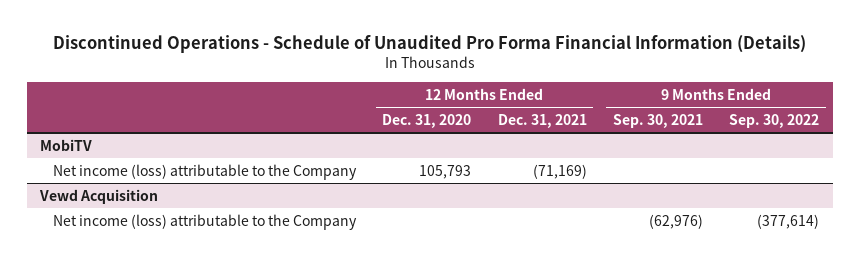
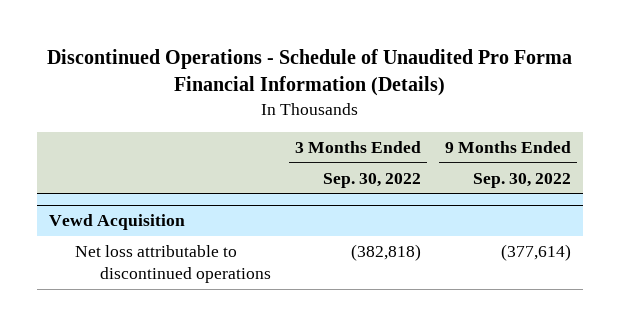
- | 12 Months Ended Dec. 31, 2020 | 12 Months Ended Dec. 31, 2021 | 9 Months Ended Sep. 30, 2021 | 9 Months Ended Sep. 30, 2022
+ | 3 Months Ended Sep. 30, 2022 | 9 Months Ended Sep. 30, 2022
- MobiTV
- Net income (loss) attributable to the Company | 105,793 | (71,169) | |
@ Vewd Acquisition
- Net income (loss) attributable to the Company | | | (62,976) | (377,614)
+ Net loss attributable to discontinued operations | (382,818) | (377,614)

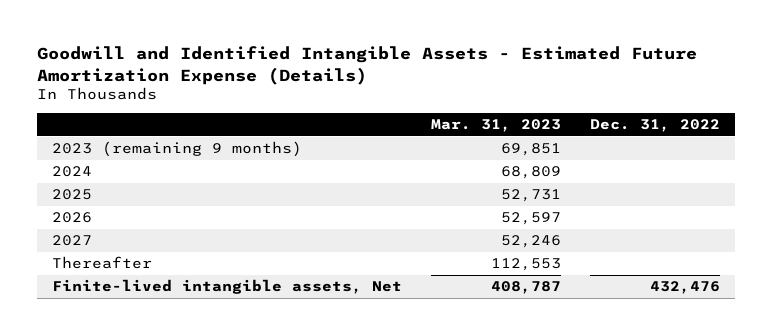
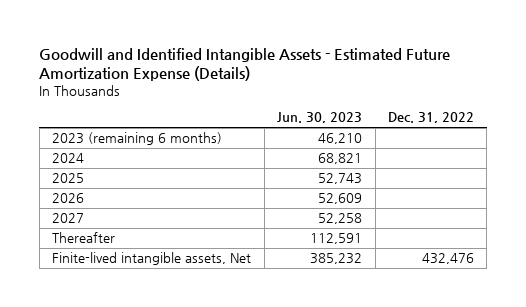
- | Mar. 31, 2023 | Dec. 31, 2022
+ | Jun. 30, 2023 | Dec. 31, 2022
- 2023 (remaining 9 months) | 69,851 |
+ 2023 (remaining 6 months) | 46,210 |

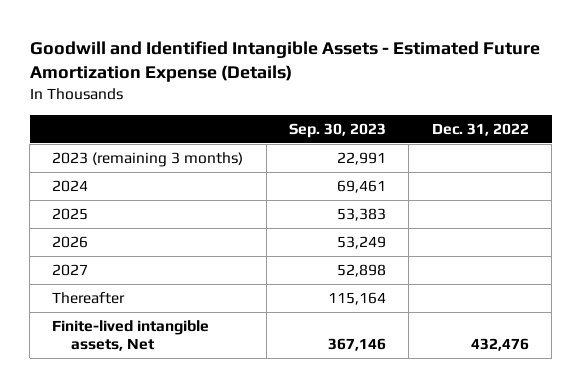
- | Jun. 30, 2023 | Dec. 31, 2022
+ | Sep. 30, 2023 | Dec. 31, 2022
- 2023 (remaining 6 months) | 46,210 |
+ 2023 (remaining 3 months) | 22,991 |

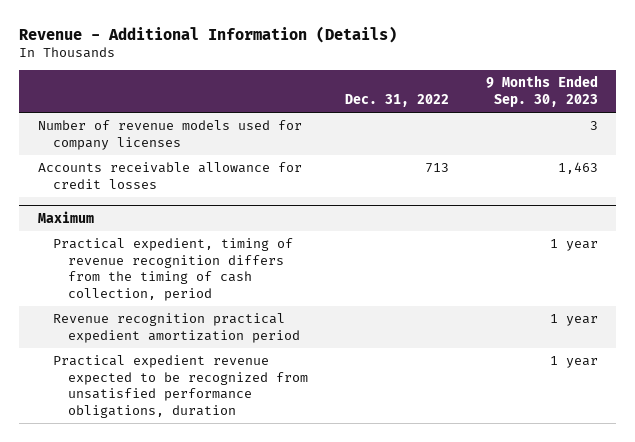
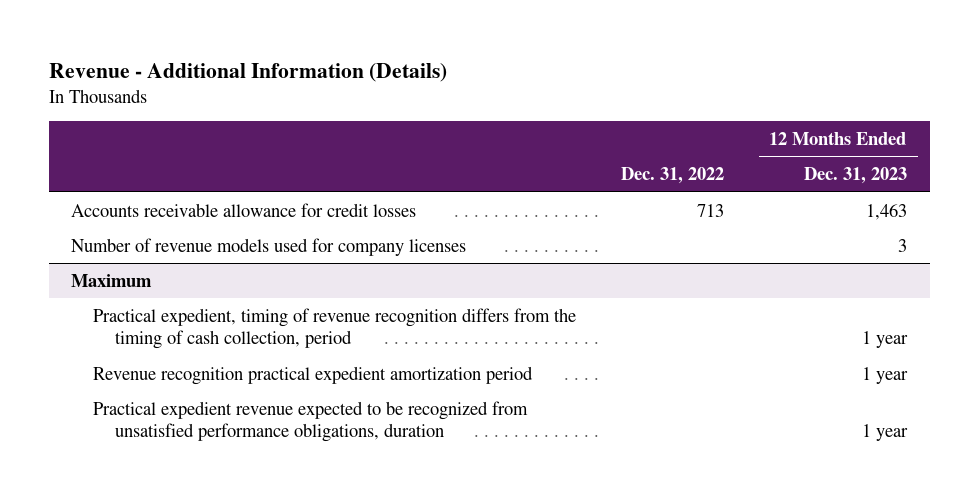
- | Dec. 31, 2022 | 9 Months Ended Sep. 30, 2023
+ | Dec. 31, 2022 | 12 Months Ended Dec. 31, 2023
moved down: Number of revenue models used for company licenses | | 3

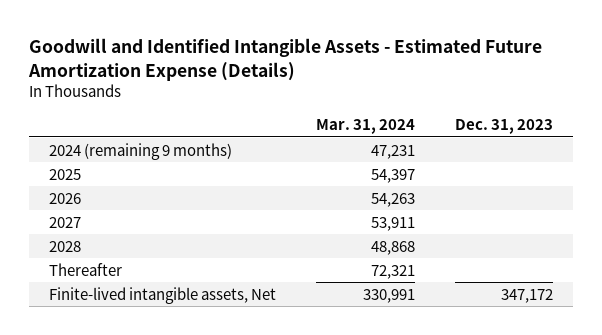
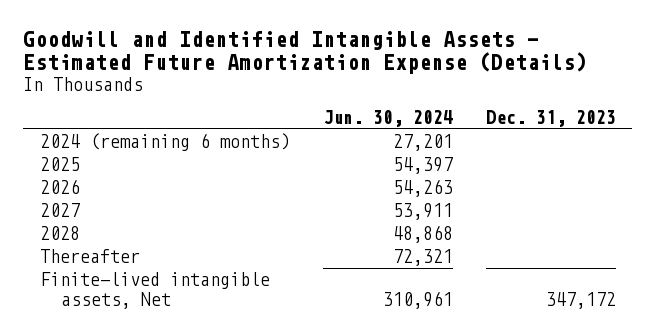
- | Mar. 31, 2024 | Dec. 31, 2023
+ | Jun. 30, 2024 | Dec. 31, 2023
- 2024 (remaining 9 months) | 47,231 |
+ 2024 (remaining 6 months) | 27,201 |

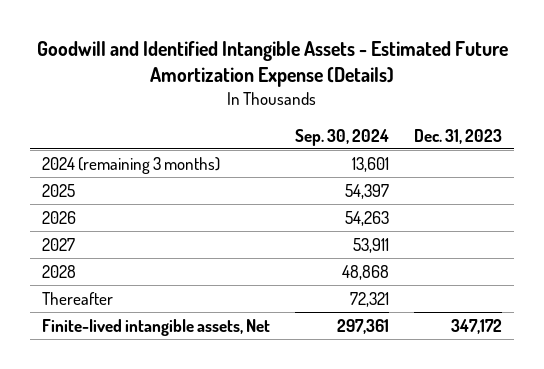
- | Jun. 30, 2024 | Dec. 31, 2023
+ | Sep. 30, 2024 | Dec. 31, 2023
- 2024 (remaining 6 months) | 27,201 |
+ 2024 (remaining 3 months) | 13,601 |

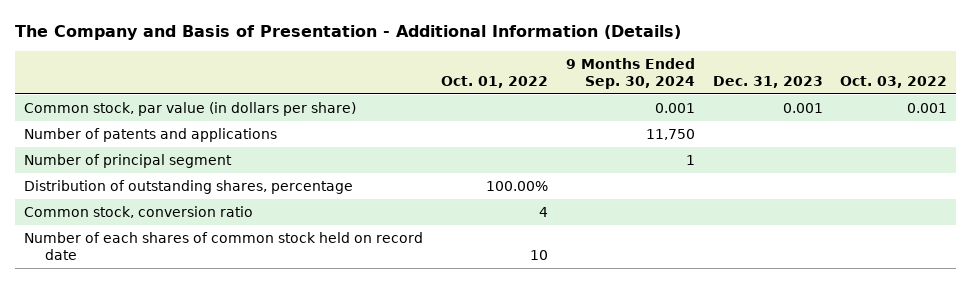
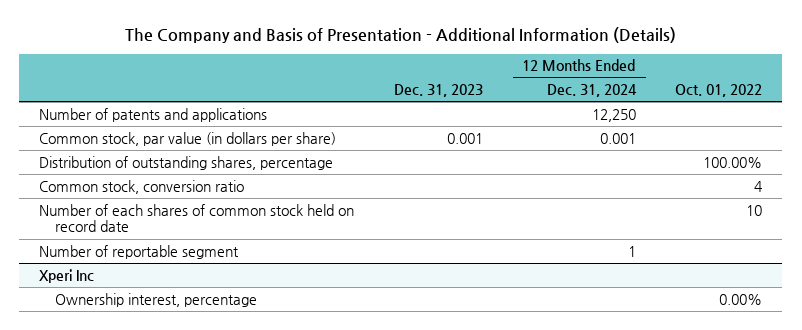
- | Oct. 01, 2022 | 9 Months Ended Sep. 30, 2024 | Dec. 31, 2023 | Oct. 03, 2022
+ | Dec. 31, 2023 | 12 Months Ended Dec. 31, 2024 | Oct. 01, 2022
- Number of principal segment | | 1 | |
moved down: Common stock, par value (in dollars per share) | 0.001 | 0.001 |
+ Number of reportable segment | | 1 |
+ Xperi Inc
+ Ownership interest, percentage | | | 0.00%

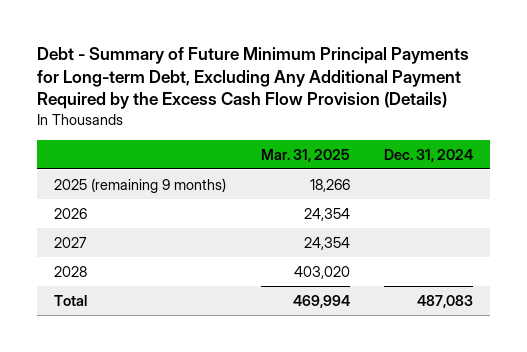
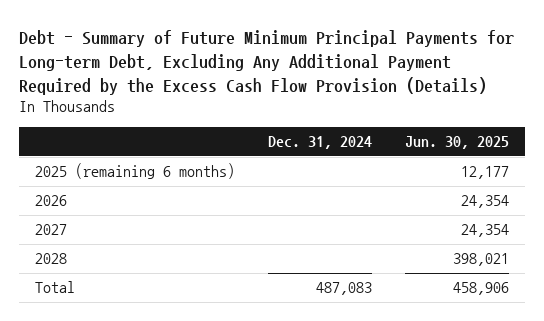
- | Mar. 31, 2025 | Dec. 31, 2024
+ | Dec. 31, 2024 | Jun. 30, 2025
- 2025 (remaining 9 months) | 18,266 |
+ 2025 (remaining 6 months) | | 12,177

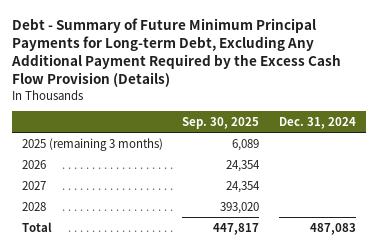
- | Dec. 31, 2024 | Jun. 30, 2025
+ | Sep. 30, 2025 | Dec. 31, 2024
- 2025 (remaining 6 months) | | 12,177
+ 2025 (remaining 3 months) | 6,089 |

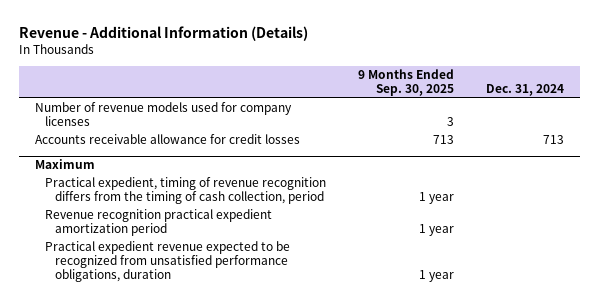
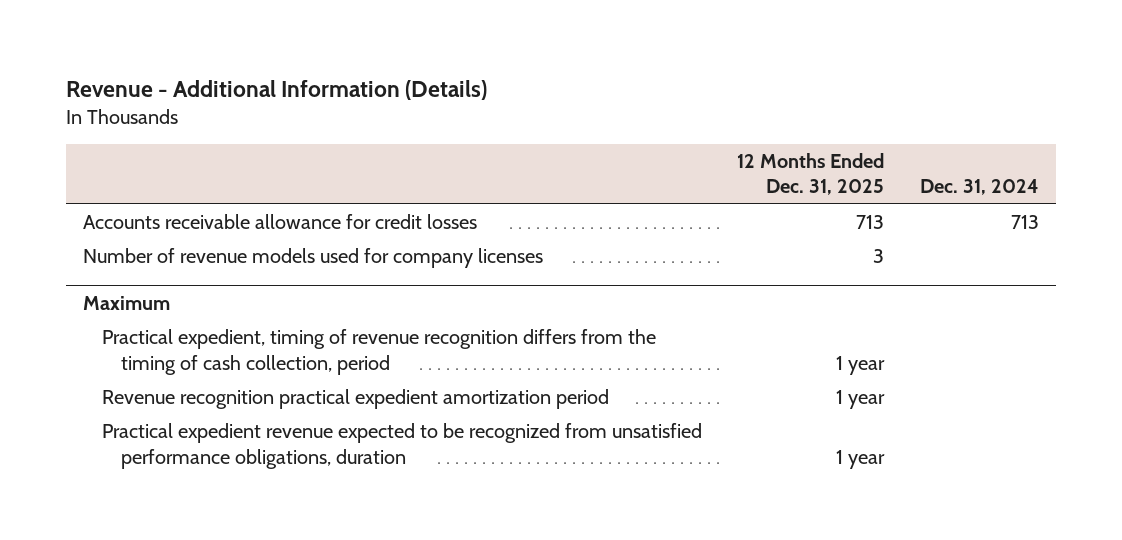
- | 9 Months Ended Sep. 30, 2025 | Dec. 31, 2024
+ | 12 Months Ended Dec. 31, 2025 | Dec. 31, 2024
moved down: Number of revenue models used for company licenses | 3 |

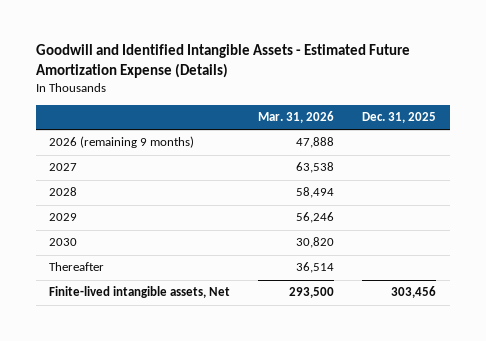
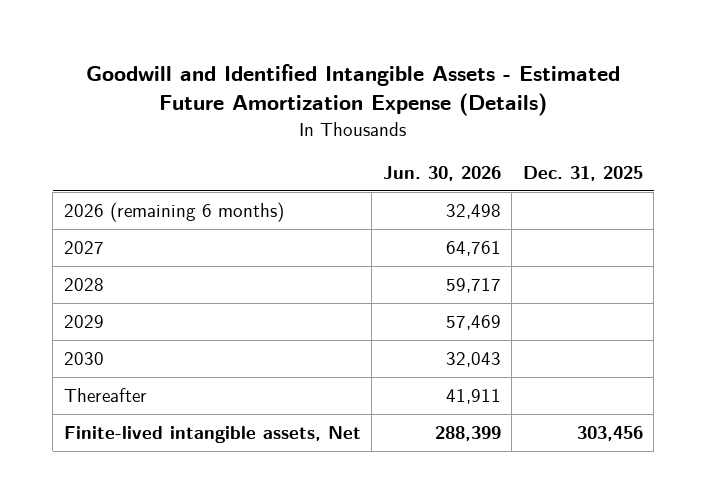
- | Mar. 31, 2026 | Dec. 31, 2025
+ | Jun. 30, 2026 | Dec. 31, 2025
- 2026 (remaining 9 months) | 47,888 |
+ 2026 (remaining 6 months) | 32,498 |

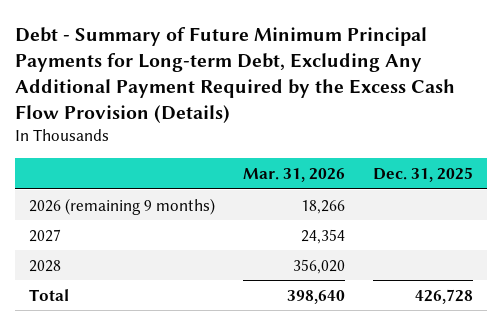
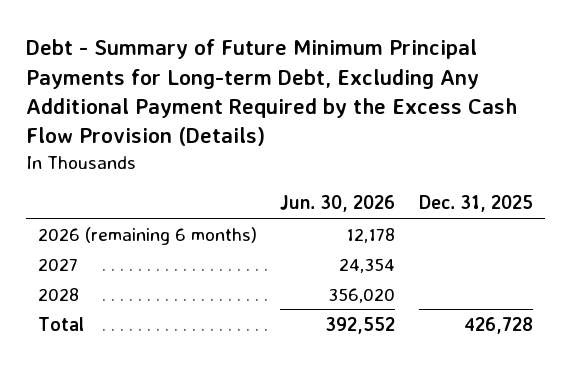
- | Mar. 31, 2026 | Dec. 31, 2025
+ | Jun. 30, 2026 | Dec. 31, 2025
- 2026 (remaining 9 months) | 18,266 |
+ 2026 (remaining 6 months) | 12,178 |

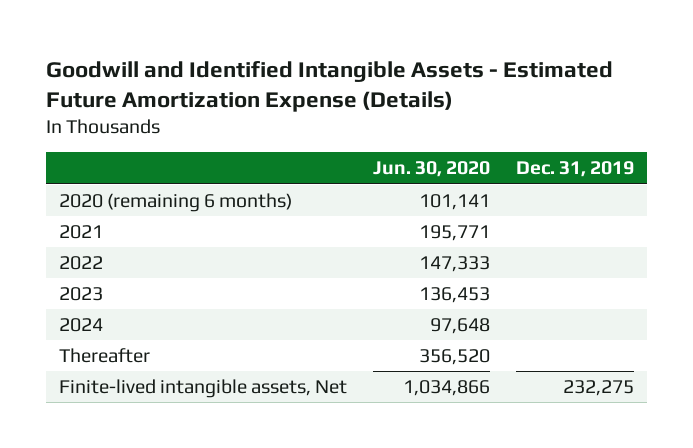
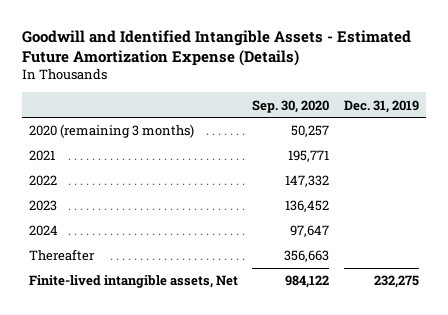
- | Jun. 30, 2020 | Dec. 31, 2019
+ | Sep. 30, 2020 | Dec. 31, 2019
- 2020 (remaining 6 months) | 101,141 |
+ 2020 (remaining 3 months) | 50,257 |

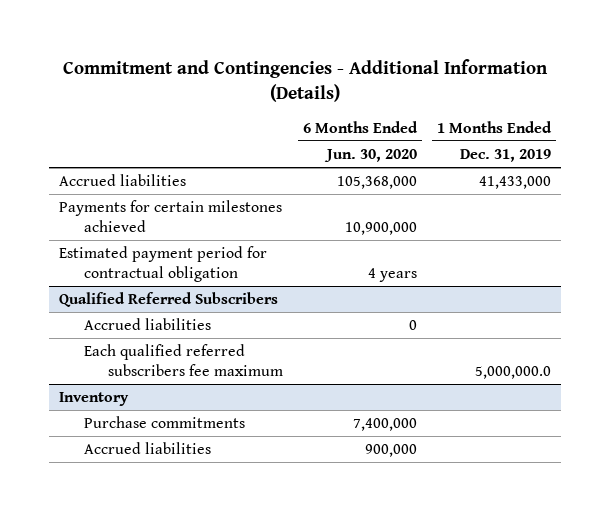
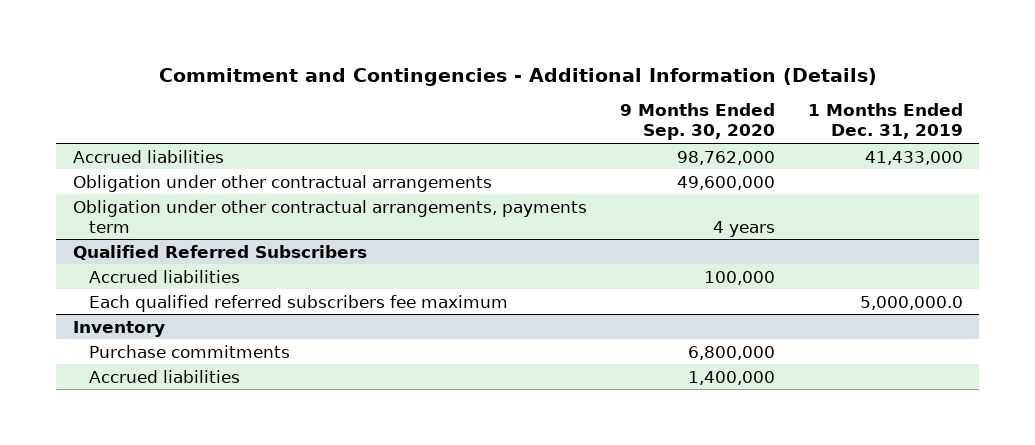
- | 6 Months Ended Jun. 30, 2020 | 1 Months Ended Dec. 31, 2019
+ | 9 Months Ended Sep. 30, 2020 | 1 Months Ended Dec. 31, 2019
- Payments for certain milestones achieved | 10,900,000 |
- Estimated payment period for contractual obligation | 4 years |
+ Obligation under other contractual arrangements | 49,600,000 |
+ Obligation under other contractual arrangements, payments term | 4 years |

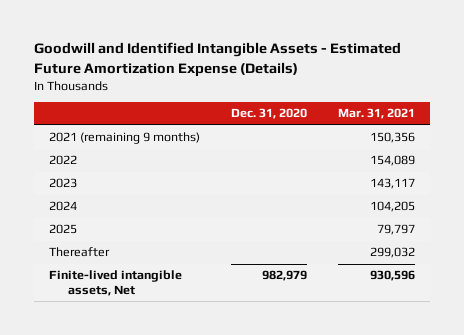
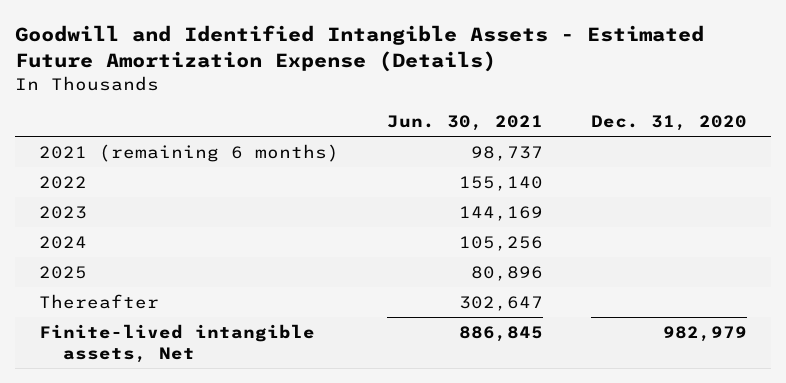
- | Dec. 31, 2020 | Mar. 31, 2021
+ | Jun. 30, 2021 | Dec. 31, 2020
- 2021 (remaining 9 months) | | 150,356
+ 2021 (remaining 6 months) | 98,737 |

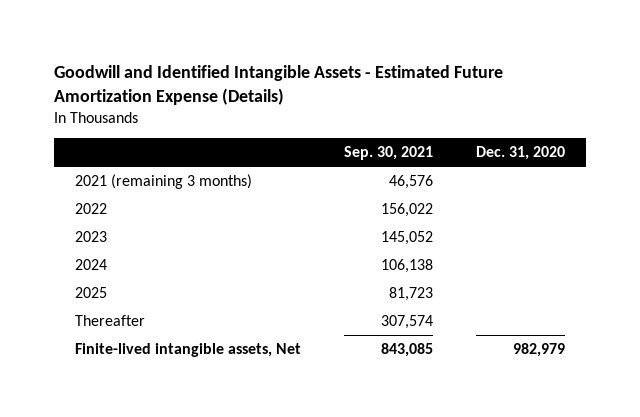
- | Jun. 30, 2021 | Dec. 31, 2020
+ | Sep. 30, 2021 | Dec. 31, 2020
- 2021 (remaining 6 months) | 98,737 |
+ 2021 (remaining 3 months) | 46,576 |

